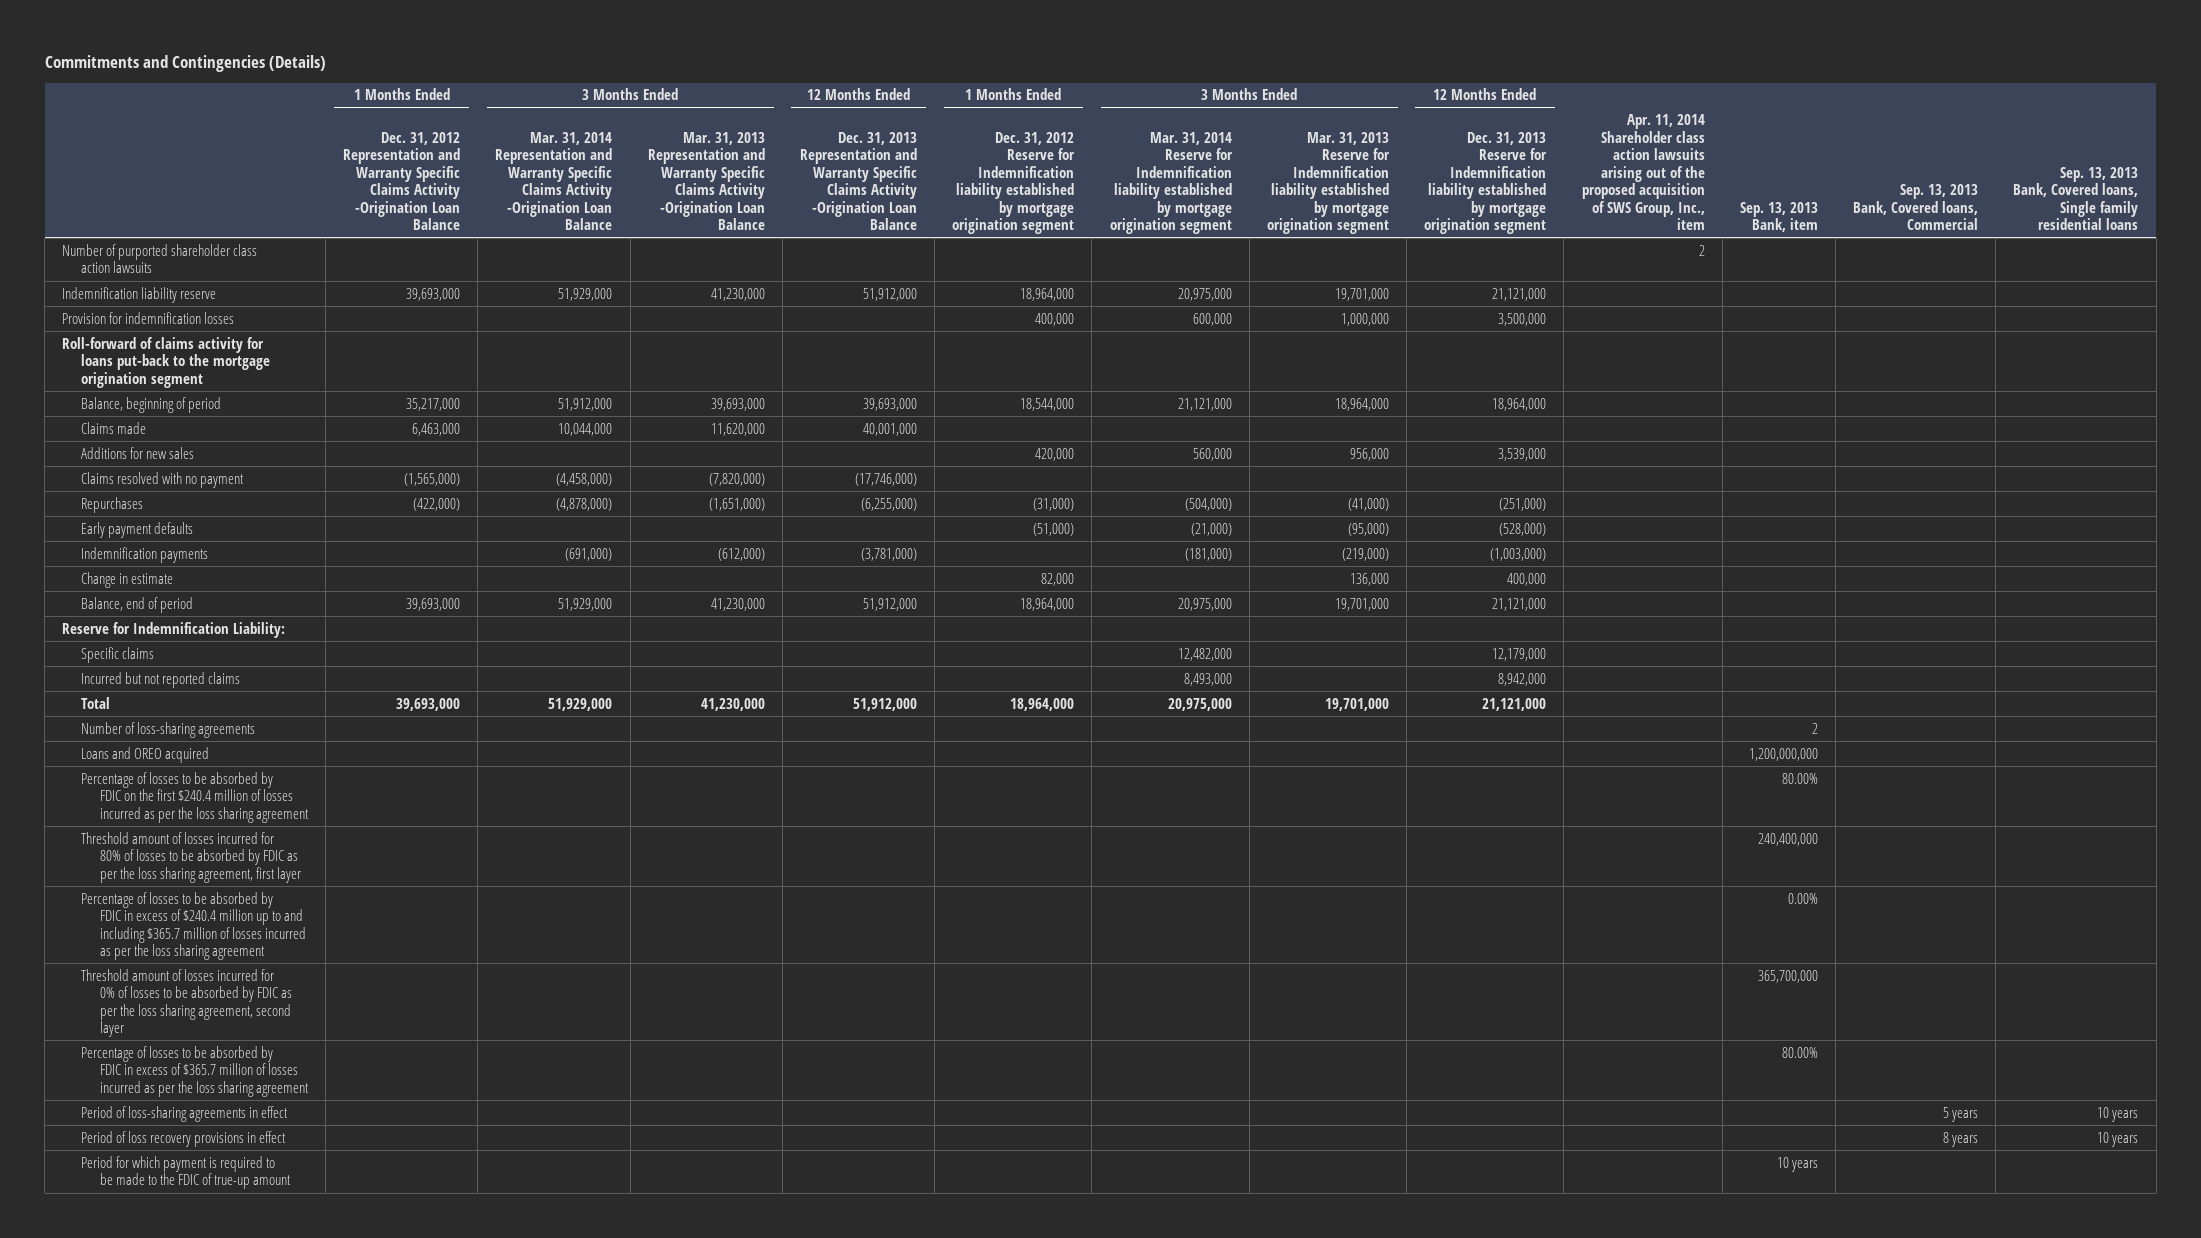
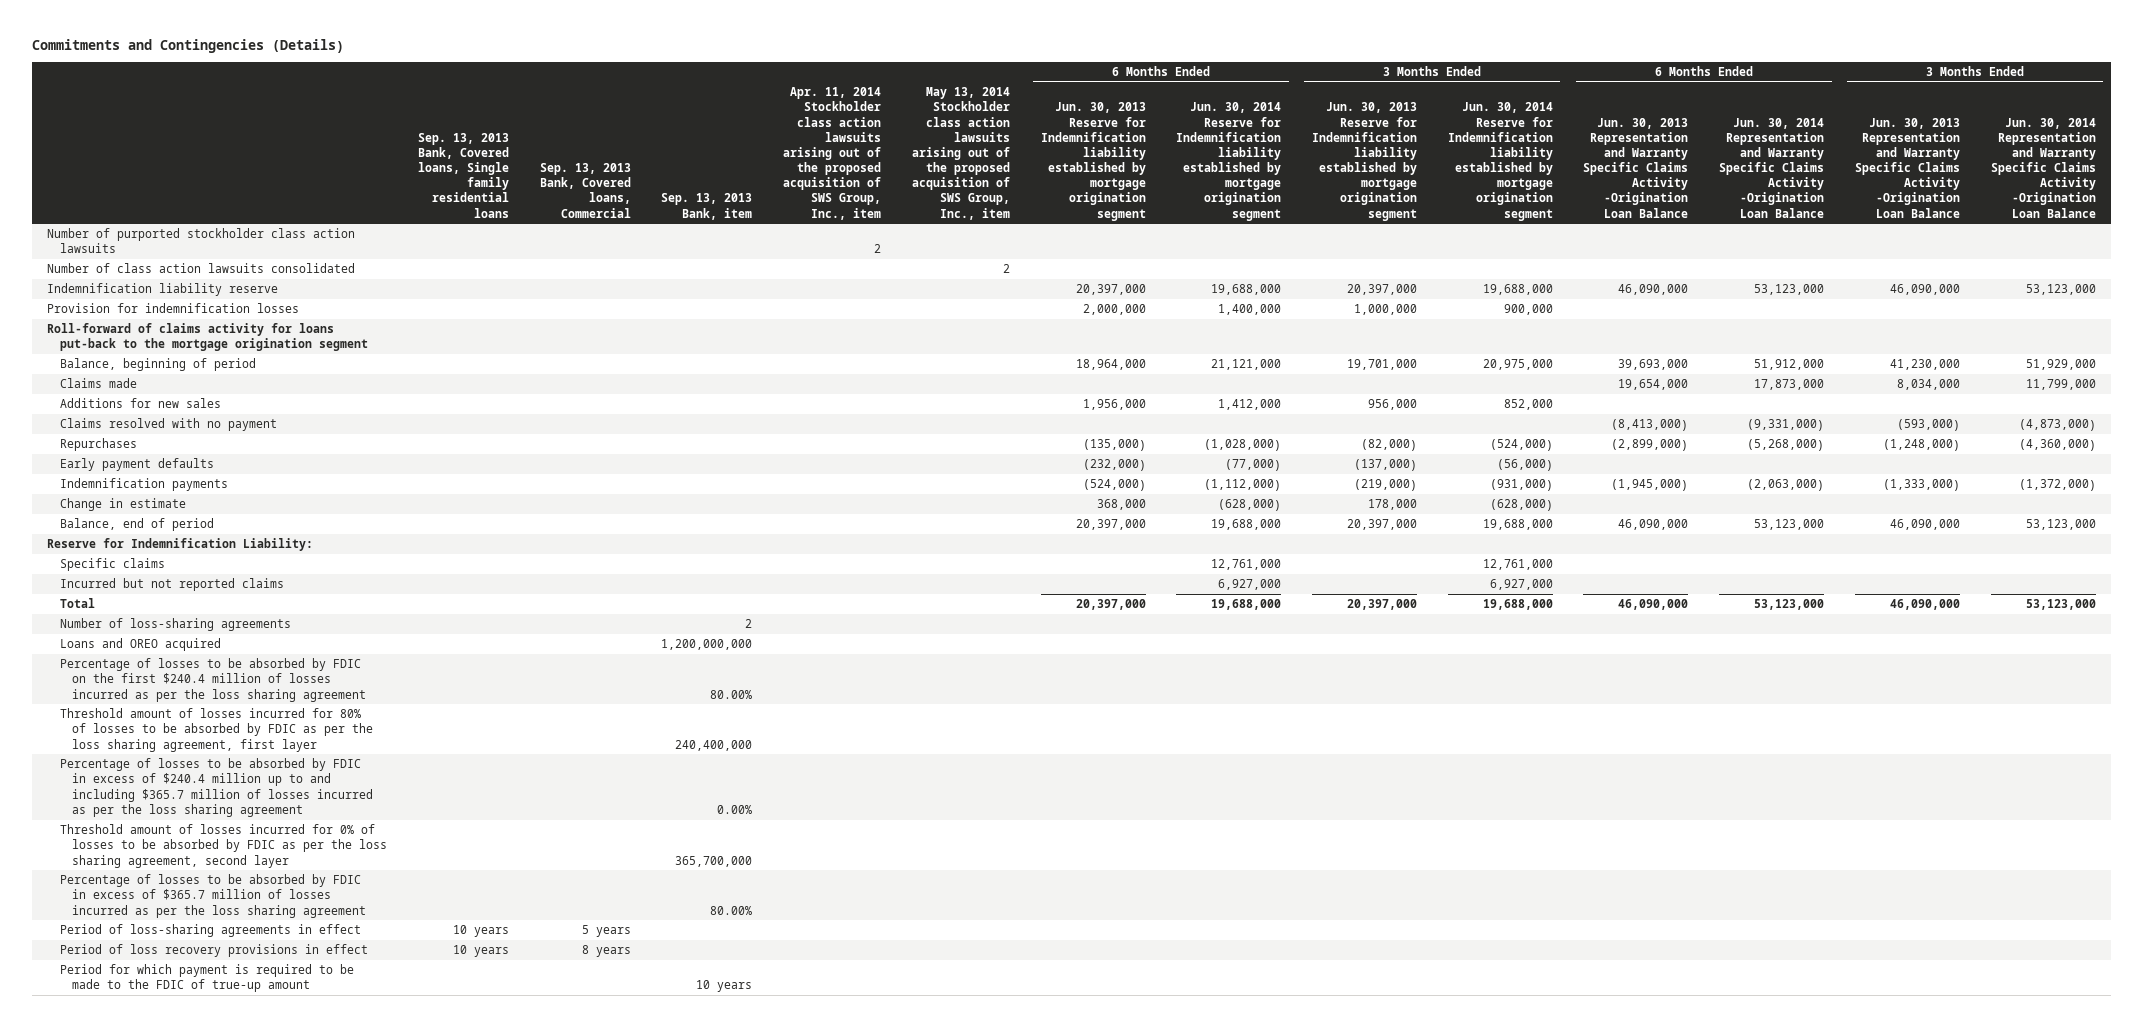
- | 1 Months Ended Dec. 31, 2012 Representation and Warranty Specific Claims Activity -Origination Loan Balance | 3 Months Ended Mar. 31, 2014 Representation and Warranty Specific Claims Activity -Origination Loan Balance | 3 Months Ended Mar. 31, 2013 Representation and Warranty Specific Claims Activity -Origination Loan Balance | 12 Months Ended Dec. 31, 2013 Representation and Warranty Specific Claims Activity -Origination Loan Balance | 1 Months Ended Dec. 31, 2012 Reserve for Indemnification liability established by mortgage origination segment | 3 Months Ended Mar. 31, 2014 Reserve for Indemnification liability established by mortgage origination segment | 3 Months Ended Mar. 31, 2013 Reserve for Indemnification liability established by mortgage origination segment | 12 Months Ended Dec. 31, 2013 Reserve for Indemnification liability established by mortgage origination segment | Apr. 11, 2014 Shareholder class action lawsuits arising out of the proposed acquisition of SWS Group, Inc., item | Sep. 13, 2013 Bank, item | Sep. 13, 2013 Bank, Covered loans, Commercial | Sep. 13, 2013 Bank, Covered loans, Single family residential loans
+ | Sep. 13, 2013 Bank, Covered loans, Single family residential loans | Sep. 13, 2013 Bank, Covered loans, Commercial | Sep. 13, 2013 Bank, item | Apr. 11, 2014 Stockholder class action lawsuits arising out of the proposed acquisition of SWS Group, Inc., item | May 13, 2014 Stockholder class action lawsuits arising out of the proposed acquisition of SWS Group, Inc., item | 6 Months Ended Jun. 30, 2013 Reserve for Indemnification liability established by mortgage origination segment | 6 Months Ended Jun. 30, 2014 Reserve for Indemnification liability established by mortgage origination segment | 3 Months Ended Jun. 30, 2013 Reserve for Indemnification liability established by mortgage origination segment | 3 Months Ended Jun. 30, 2014 Reserve for Indemnification liability established by mortgage origination segment | 6 Months Ended Jun. 30, 2013 Representation and Warranty Specific Claims Activity -Origination Loan Balance | 6 Months Ended Jun. 30, 2014 Representation and Warranty Specific Claims Activity -Origination Loan Balance | 3 Months Ended Jun. 30, 2013 Representation and Warranty Specific Claims Activity -Origination Loan Balance | 3 Months Ended Jun. 30, 2014 Representation and Warranty Specific Claims Activity -Origination Loan Balance
- Number of purported shareholder class action lawsuits | | | | | | | | | 2 | | |
+ Number of purported stockholder class action lawsuits | | | | 2 | | | | | | | | |
+ Number of class action lawsuits consolidated | | | | | 2 | | | | | | | |

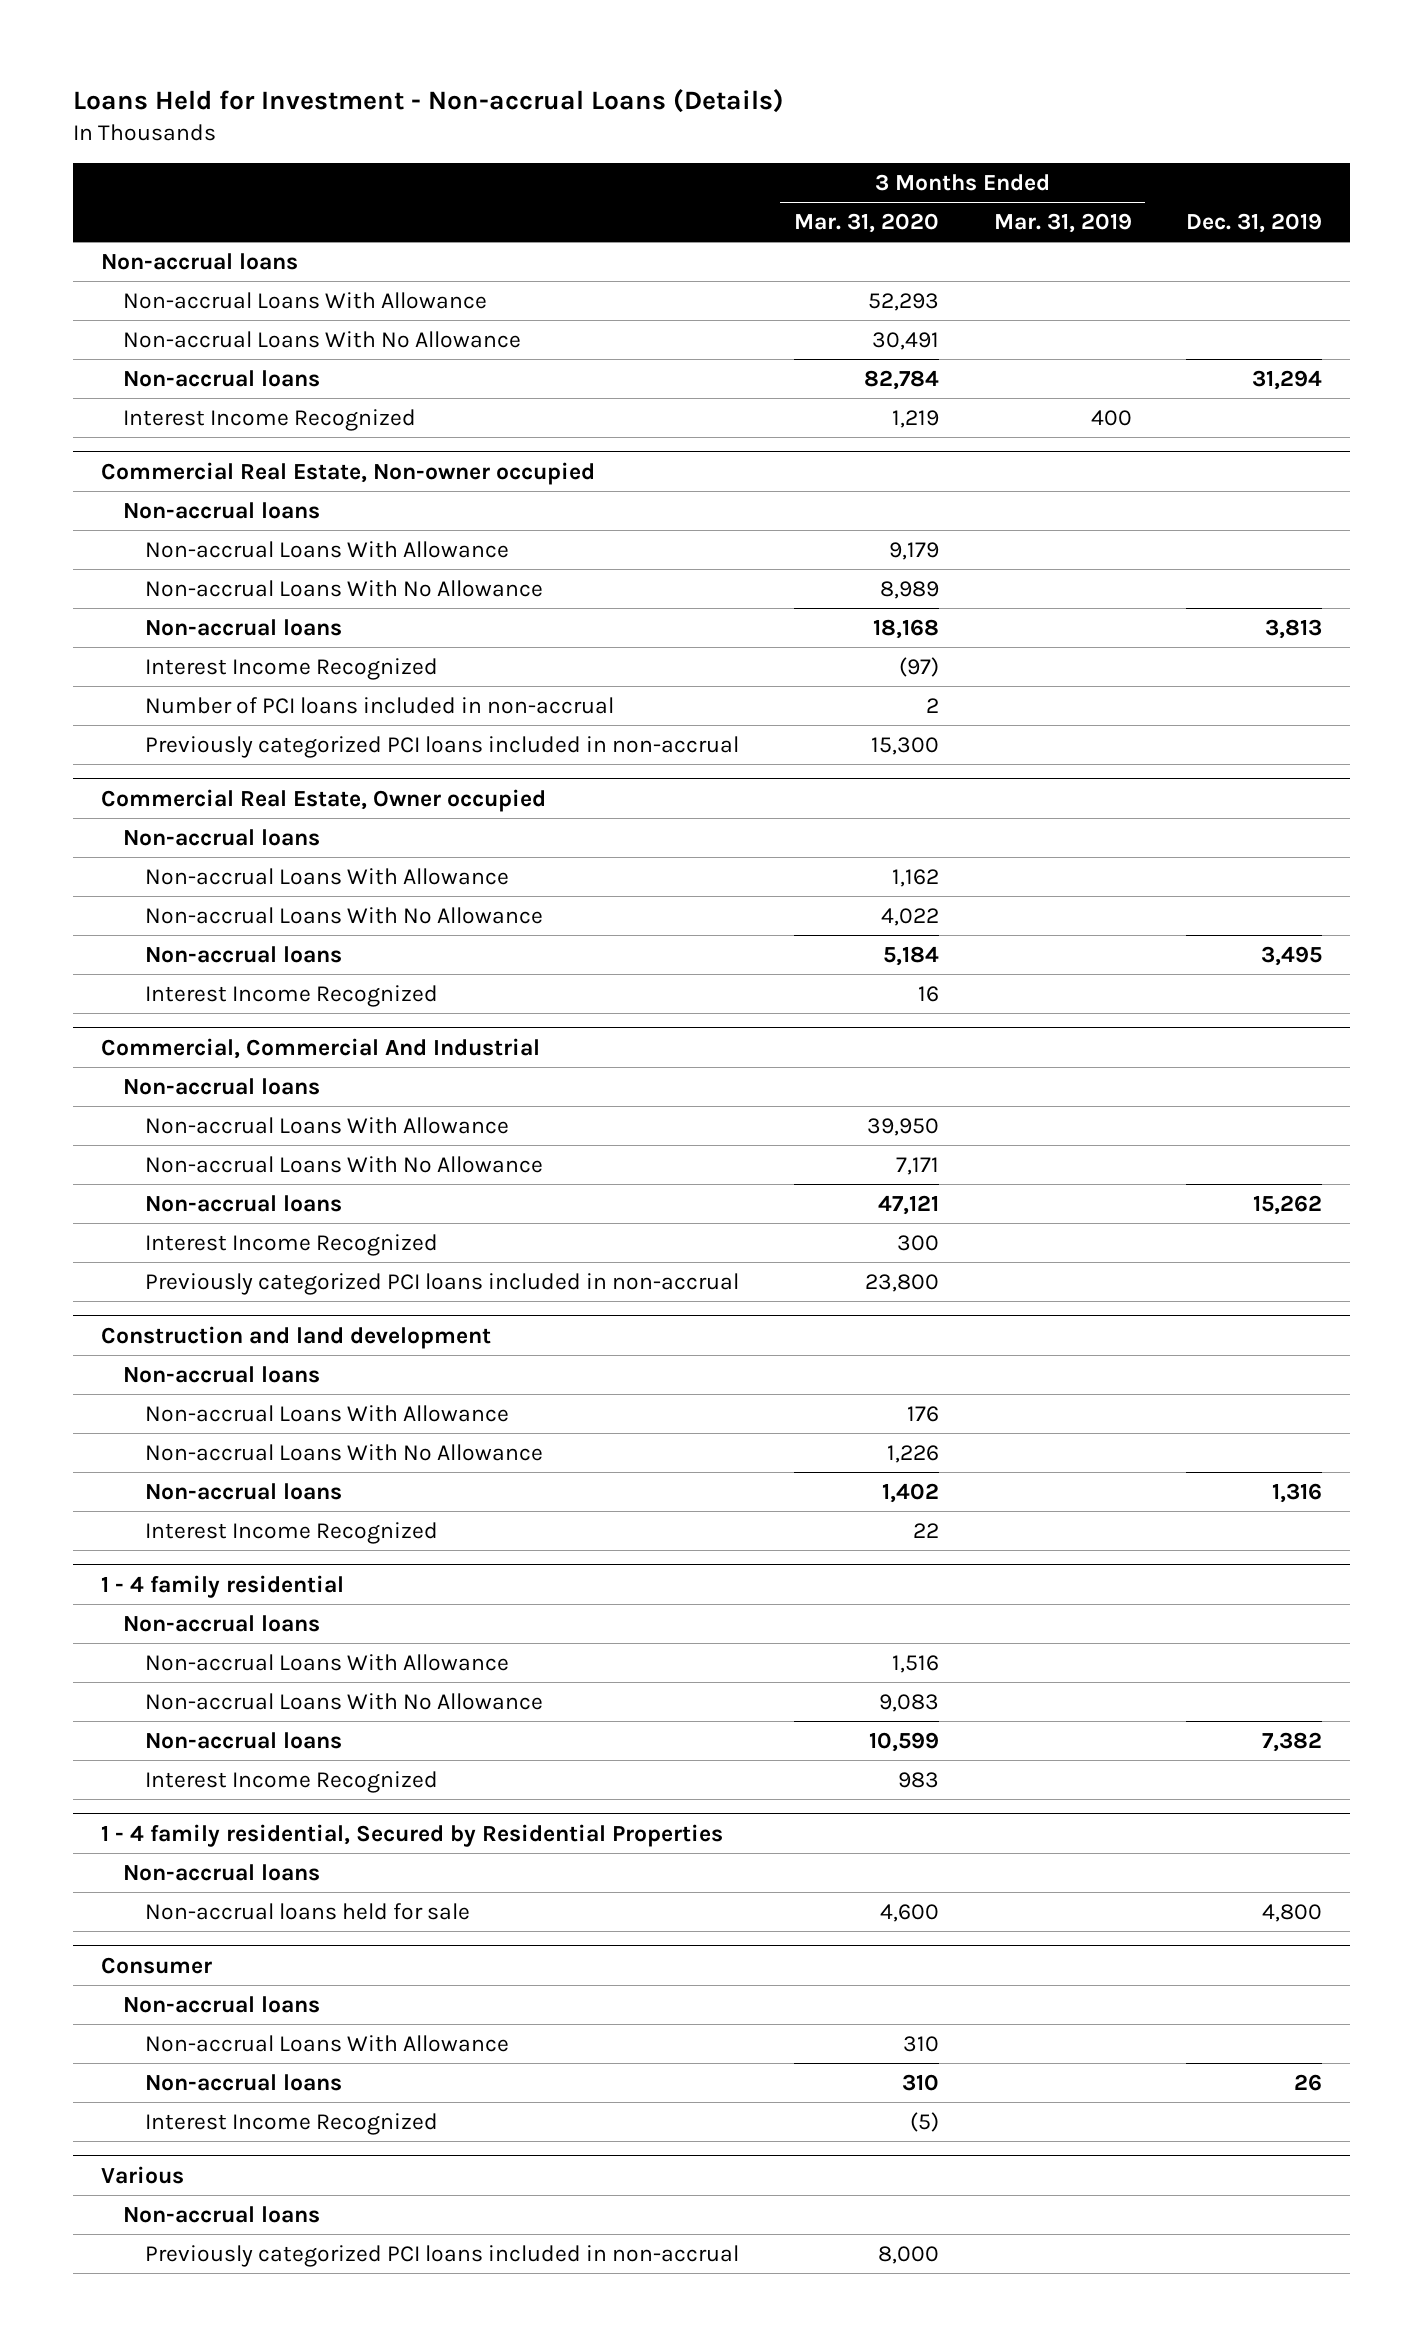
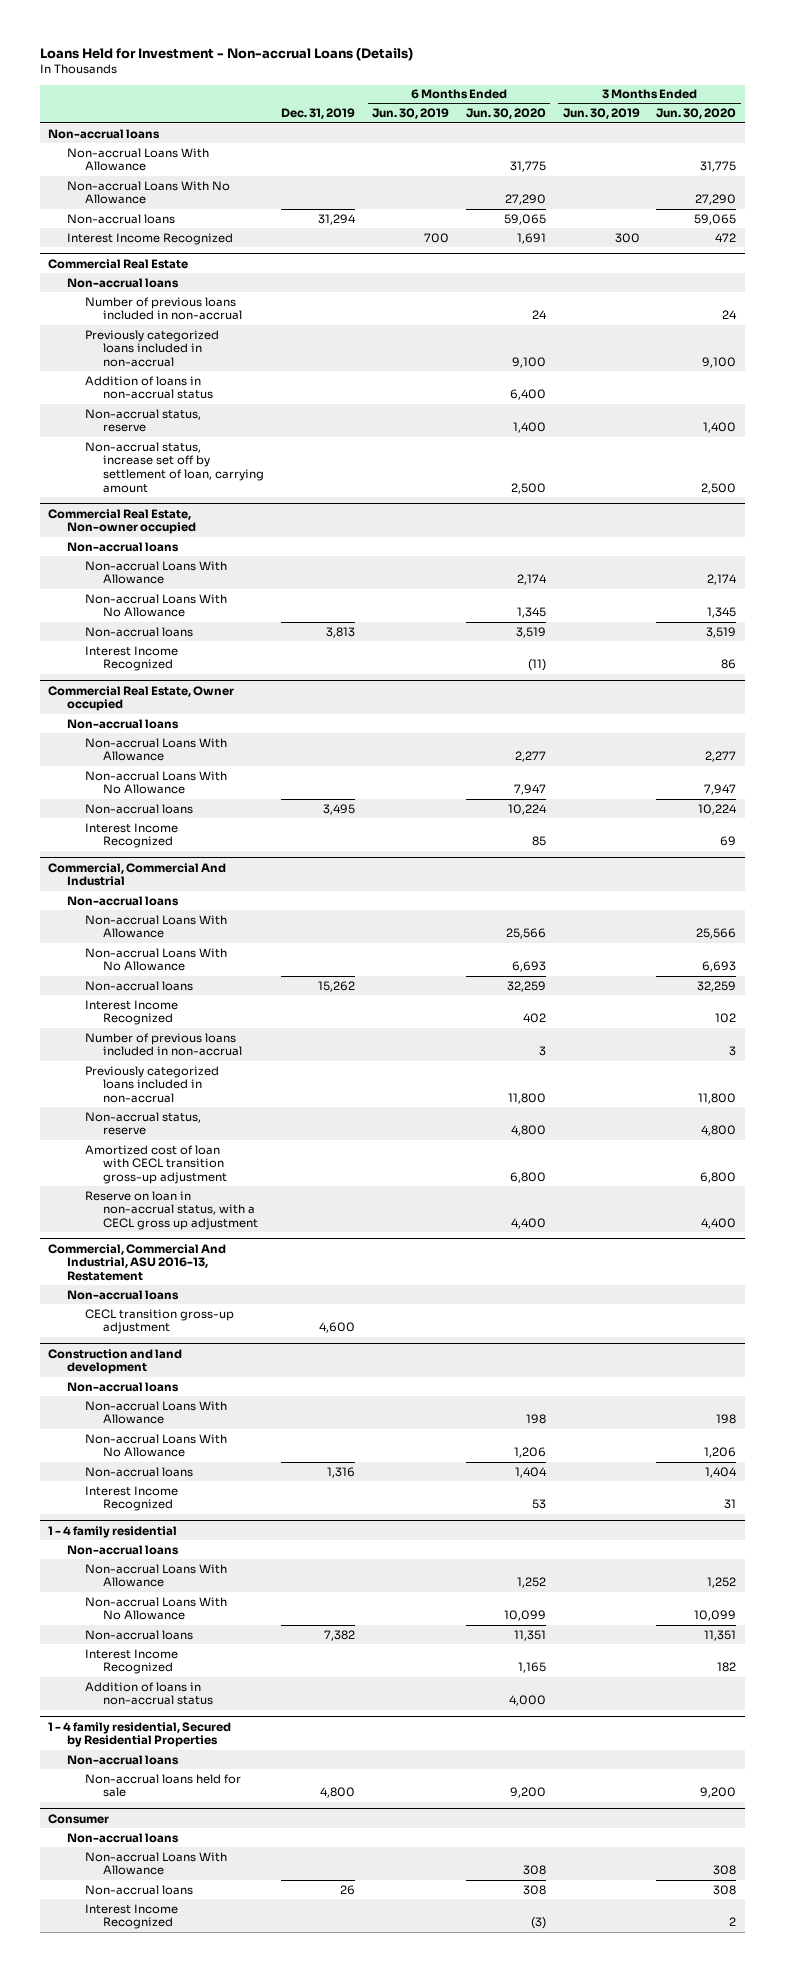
- | 3 Months Ended Mar. 31, 2020 | 3 Months Ended Mar. 31, 2019 | Dec. 31, 2019
+ | Dec. 31, 2019 | 6 Months Ended Jun. 30, 2019 | 6 Months Ended Jun. 30, 2020 | 3 Months Ended Jun. 30, 2019 | 3 Months Ended Jun. 30, 2020
+ Commercial Real Estate
+ Non-accrual loans
+ Number of previous loans included in non-accrual | | | 24 | | 24
+ Previously categorized loans included in non-accrual | | | 9,100 | | 9,100
+ Addition of loans in non-accrual status | | | 6,400 | |
+ Non-accrual status, reserve | | | 1,400 | | 1,400
+ Non-accrual status, increase set off by settlement of loan, carrying amount | | | 2,500 | | 2,500
@ Commercial Real Estate, Non-owner occupied
- Number of PCI loans included in non-accrual | 2 | |
- Previously categorized PCI loans included in non-accrual | 15,300 | |
@ Commercial, Commercial And Industrial
- Previously categorized PCI loans included in non-accrual | 23,800 | |
+ Number of previous loans included in non-accrual | | | 3 | | 3
+ Previously categorized loans included in non-accrual | | | 11,800 | | 11,800
+ Non-accrual status, reserve | | | 4,800 | | 4,800
+ Amortized cost of loan with CECL transition gross-up adjustment | | | 6,800 | | 6,800
+ Reserve on loan in non-accrual status, with a CECL gross up adjustment | | | 4,400 | | 4,400
+ Commercial, Commercial And Industrial, ASU 2016-13, Restatement
+ Non-accrual loans
+ CECL transition gross-up adjustment | 4,600 | | | |
@ 1 - 4 family residential
+ Addition of loans in non-accrual status | | | 4,000 | |
- Various
- Non-accrual loans
- Previously categorized PCI loans included in non-accrual | 8,000 | |

